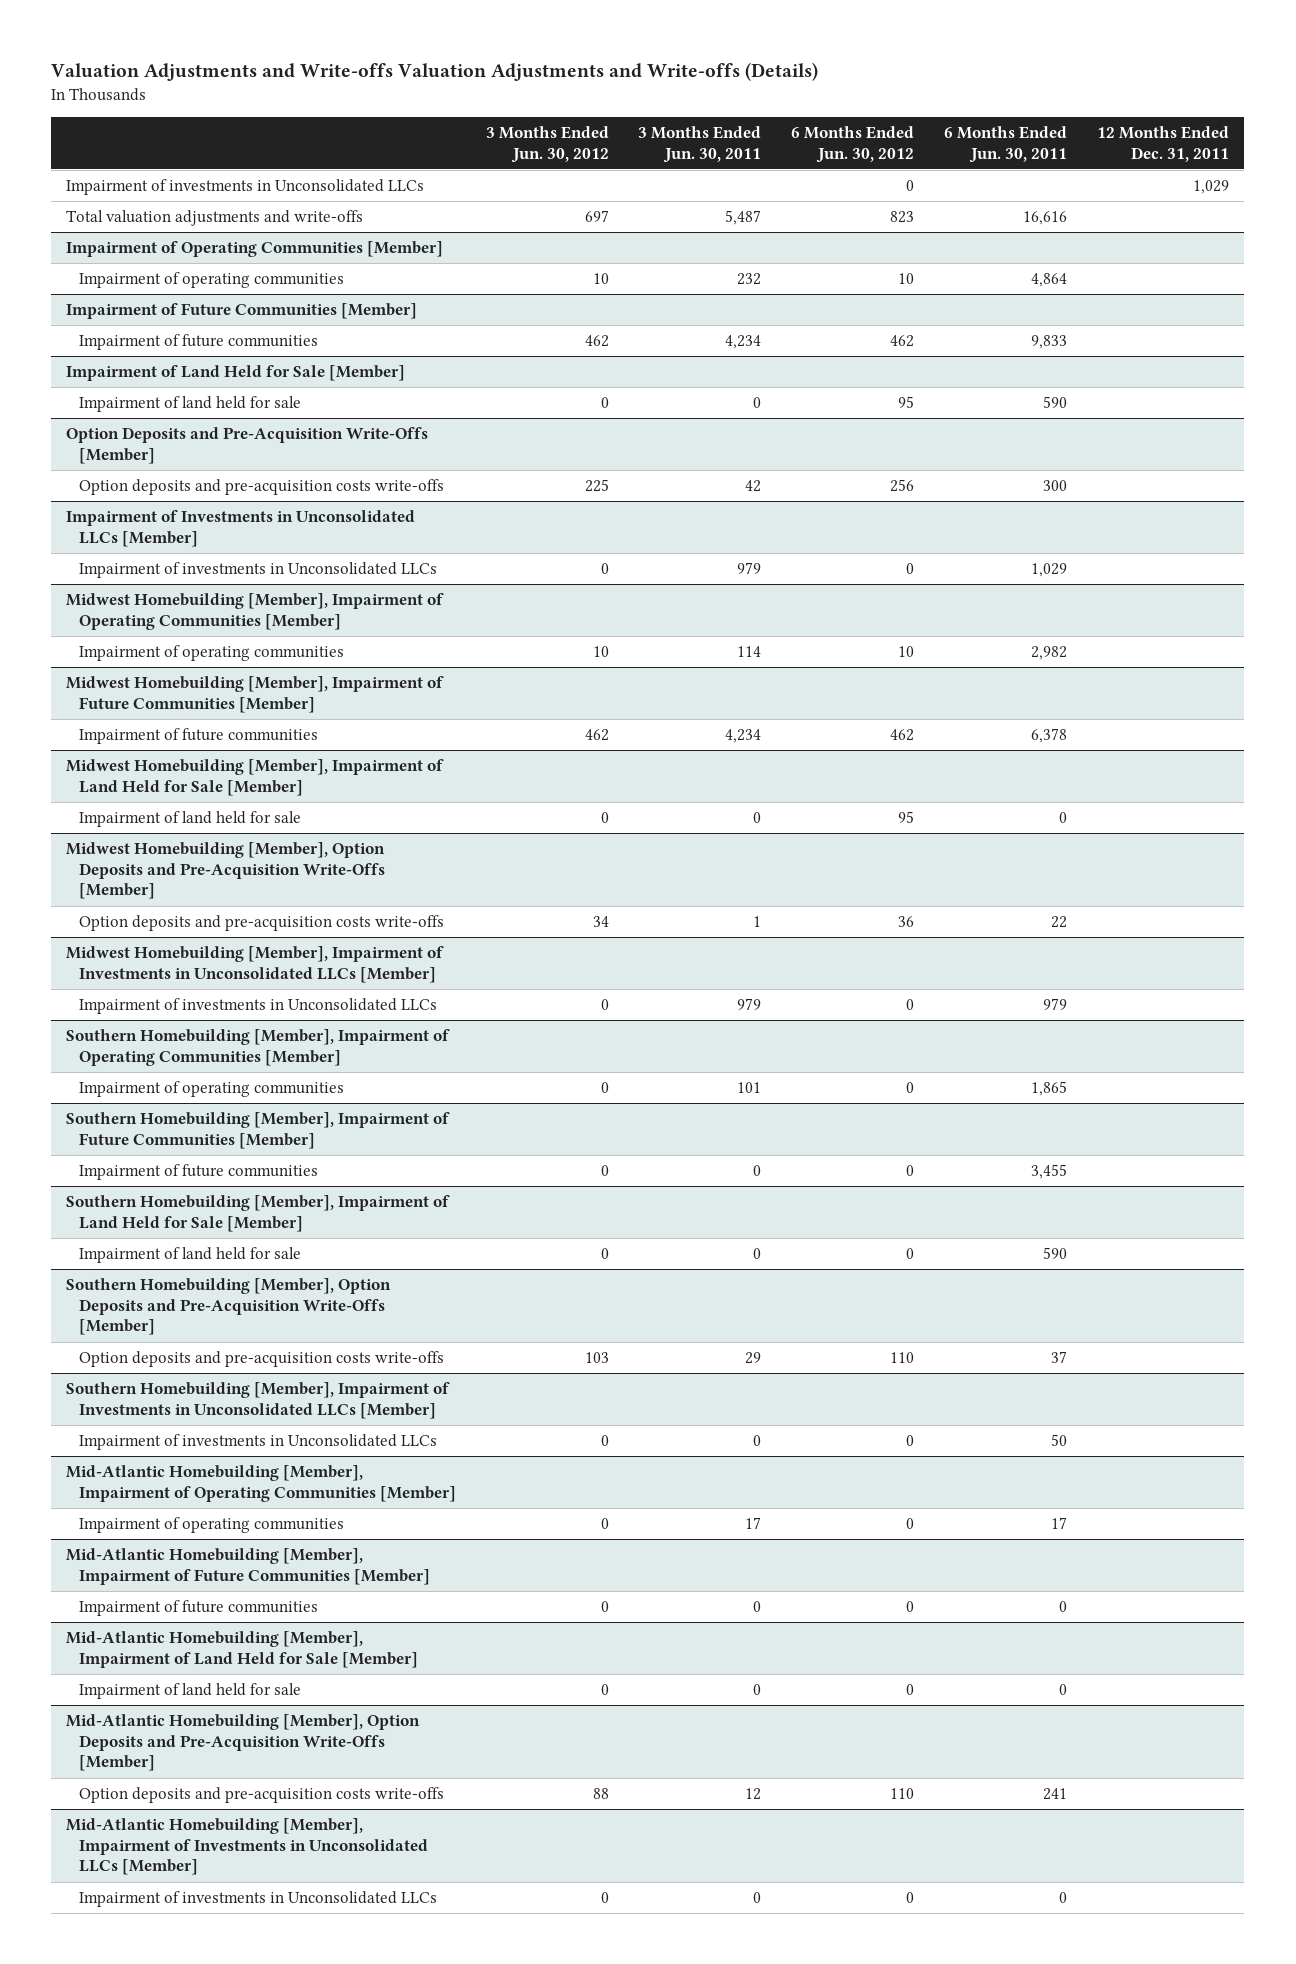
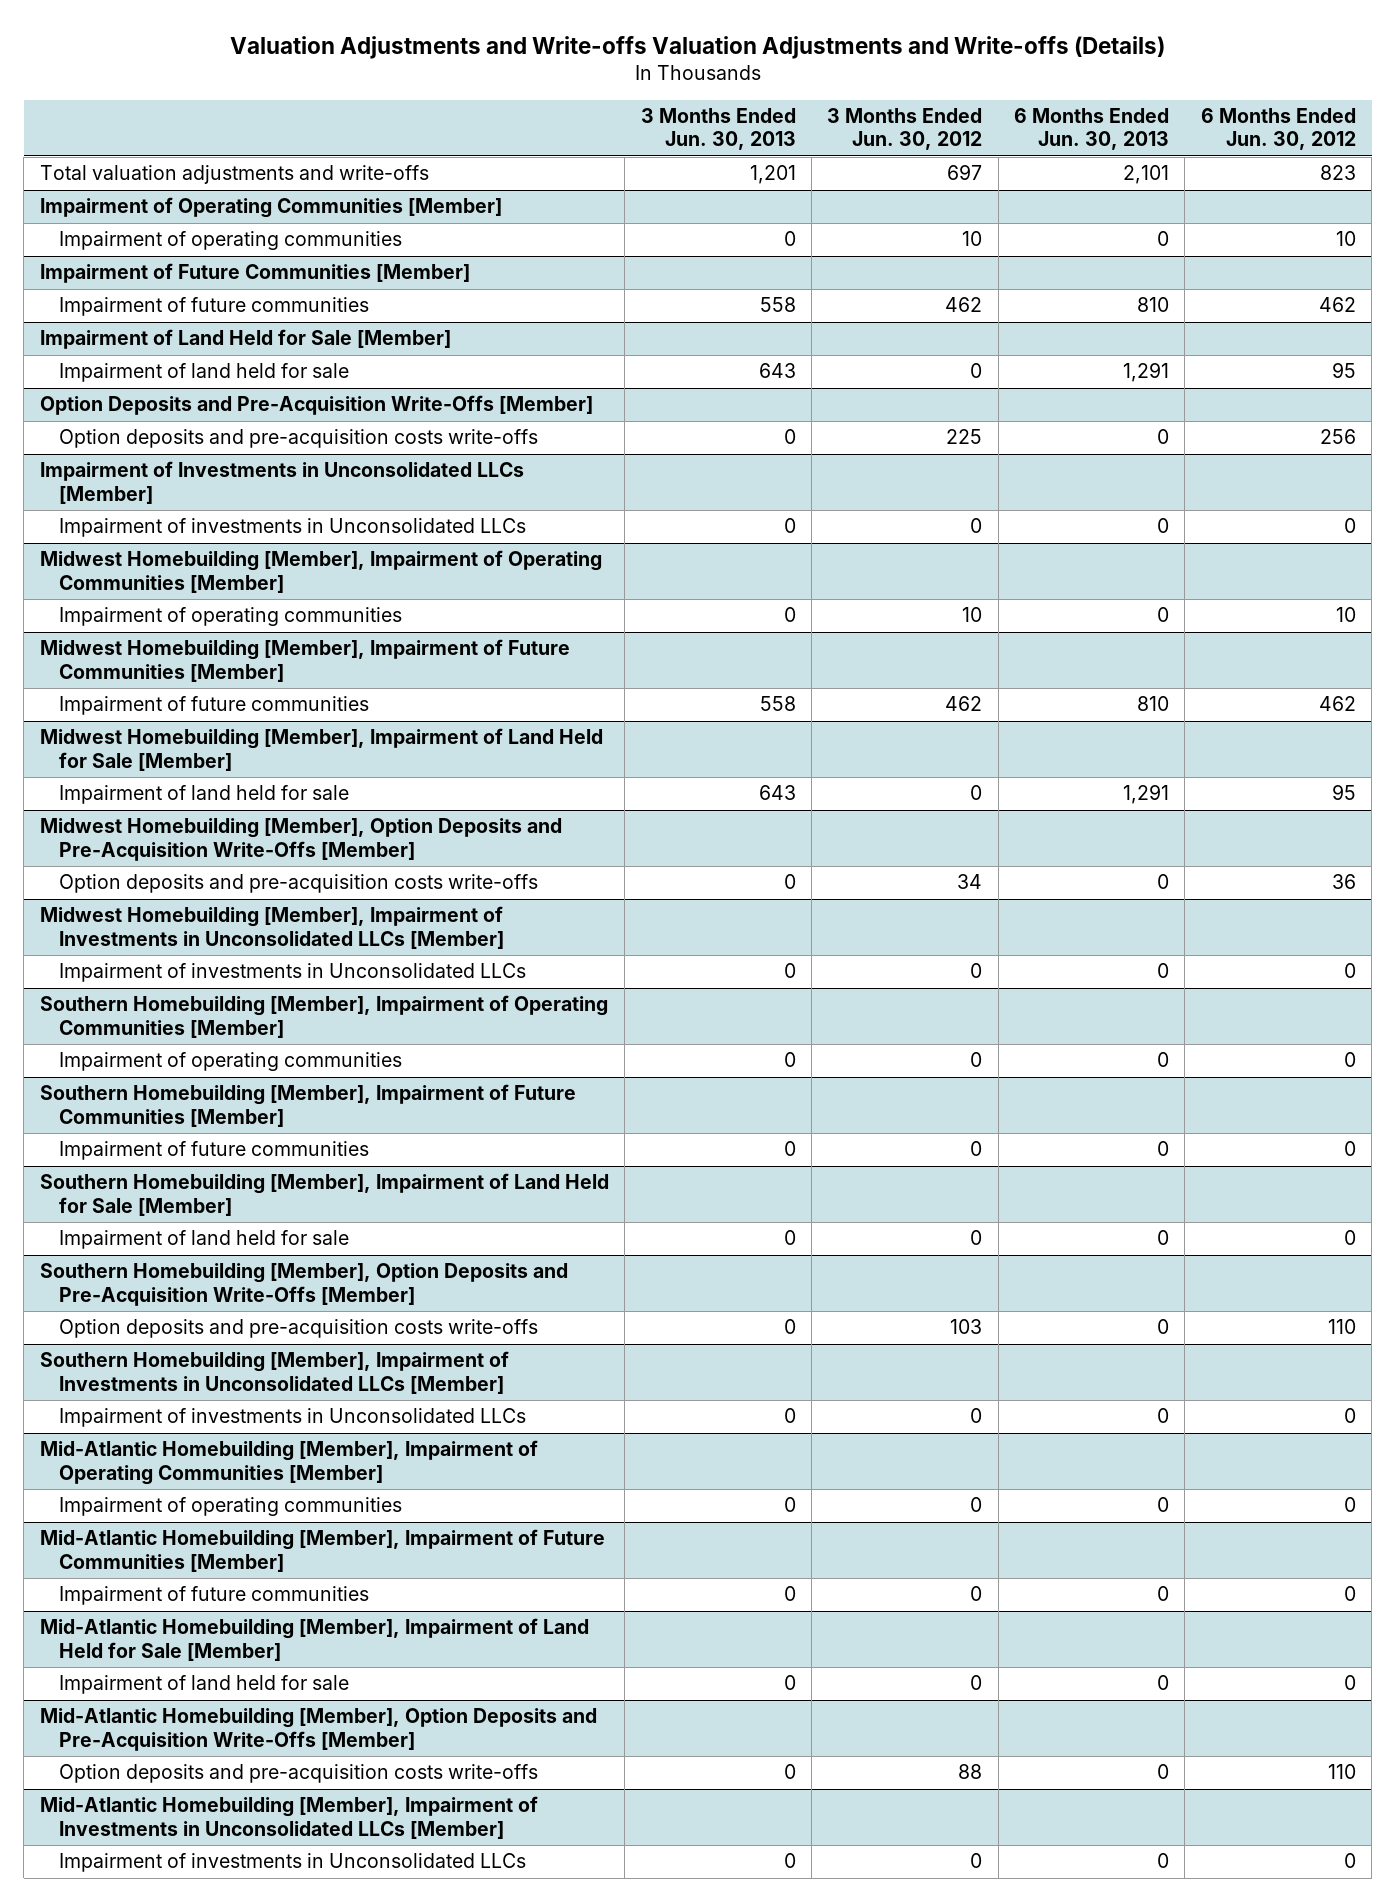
- | 3 Months Ended Jun. 30, 2012 | 3 Months Ended Jun. 30, 2011 | 6 Months Ended Jun. 30, 2012 | 6 Months Ended Jun. 30, 2011 | 12 Months Ended Dec. 31, 2011
+ | 3 Months Ended Jun. 30, 2013 | 3 Months Ended Jun. 30, 2012 | 6 Months Ended Jun. 30, 2013 | 6 Months Ended Jun. 30, 2012
- Impairment of investments in Unconsolidated LLCs | | | 0 | | 1,029

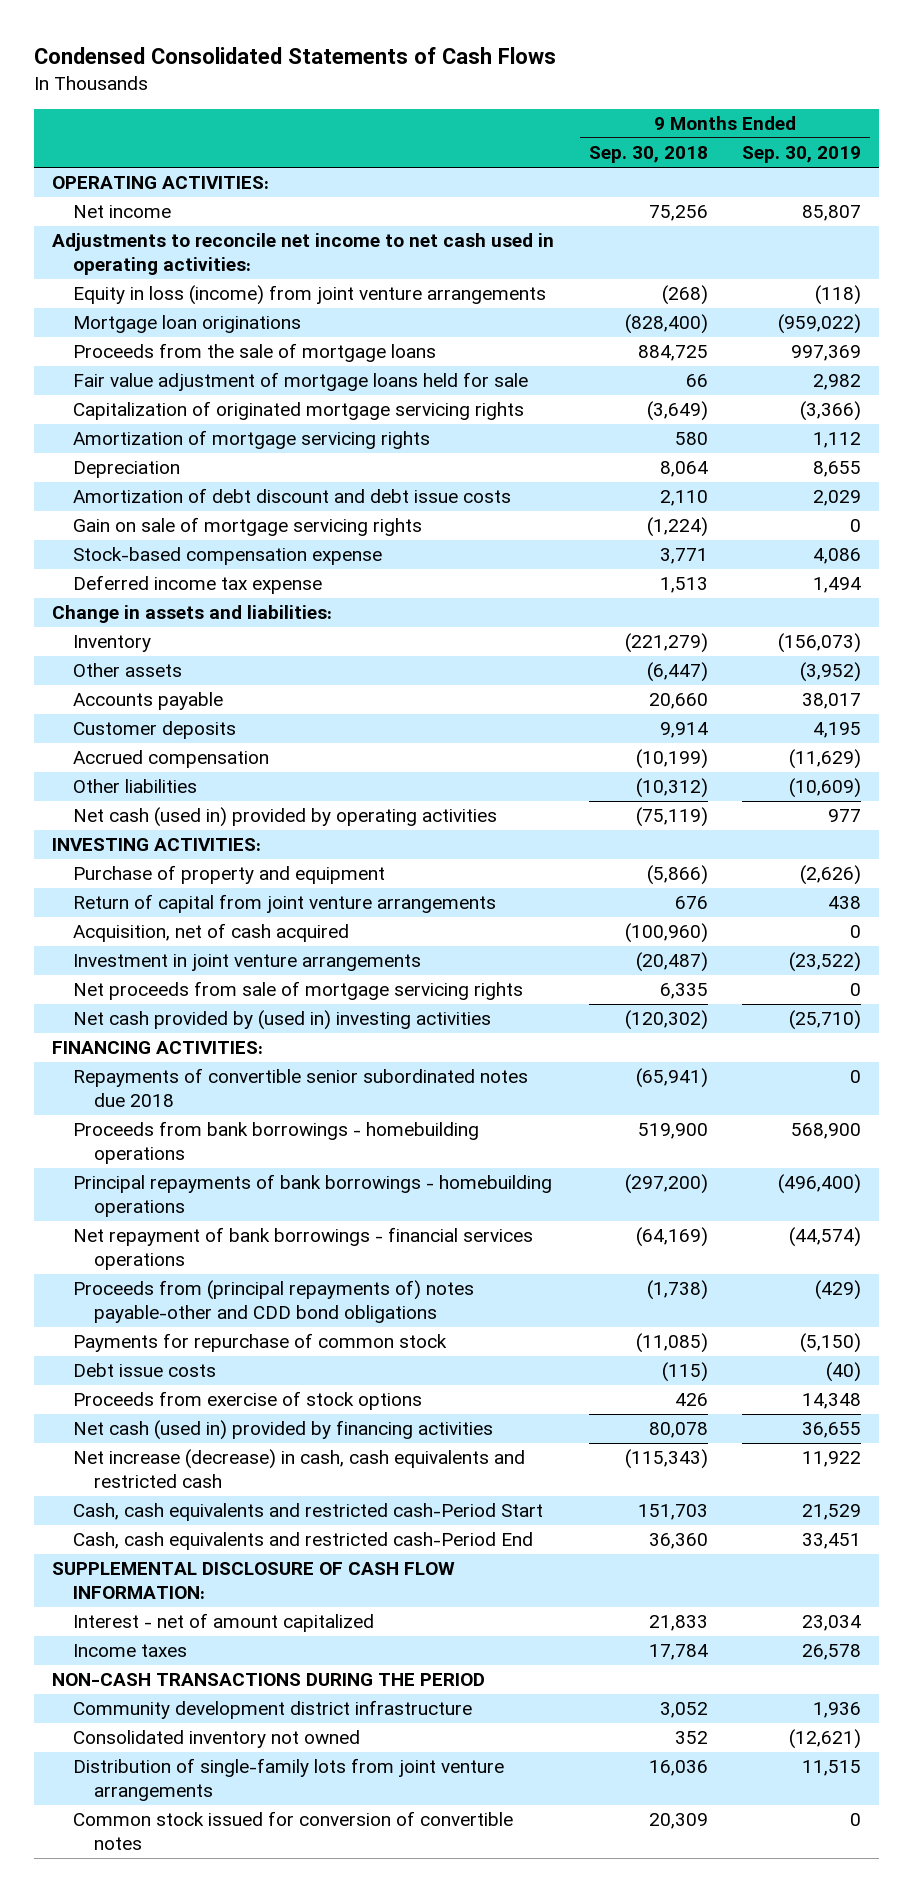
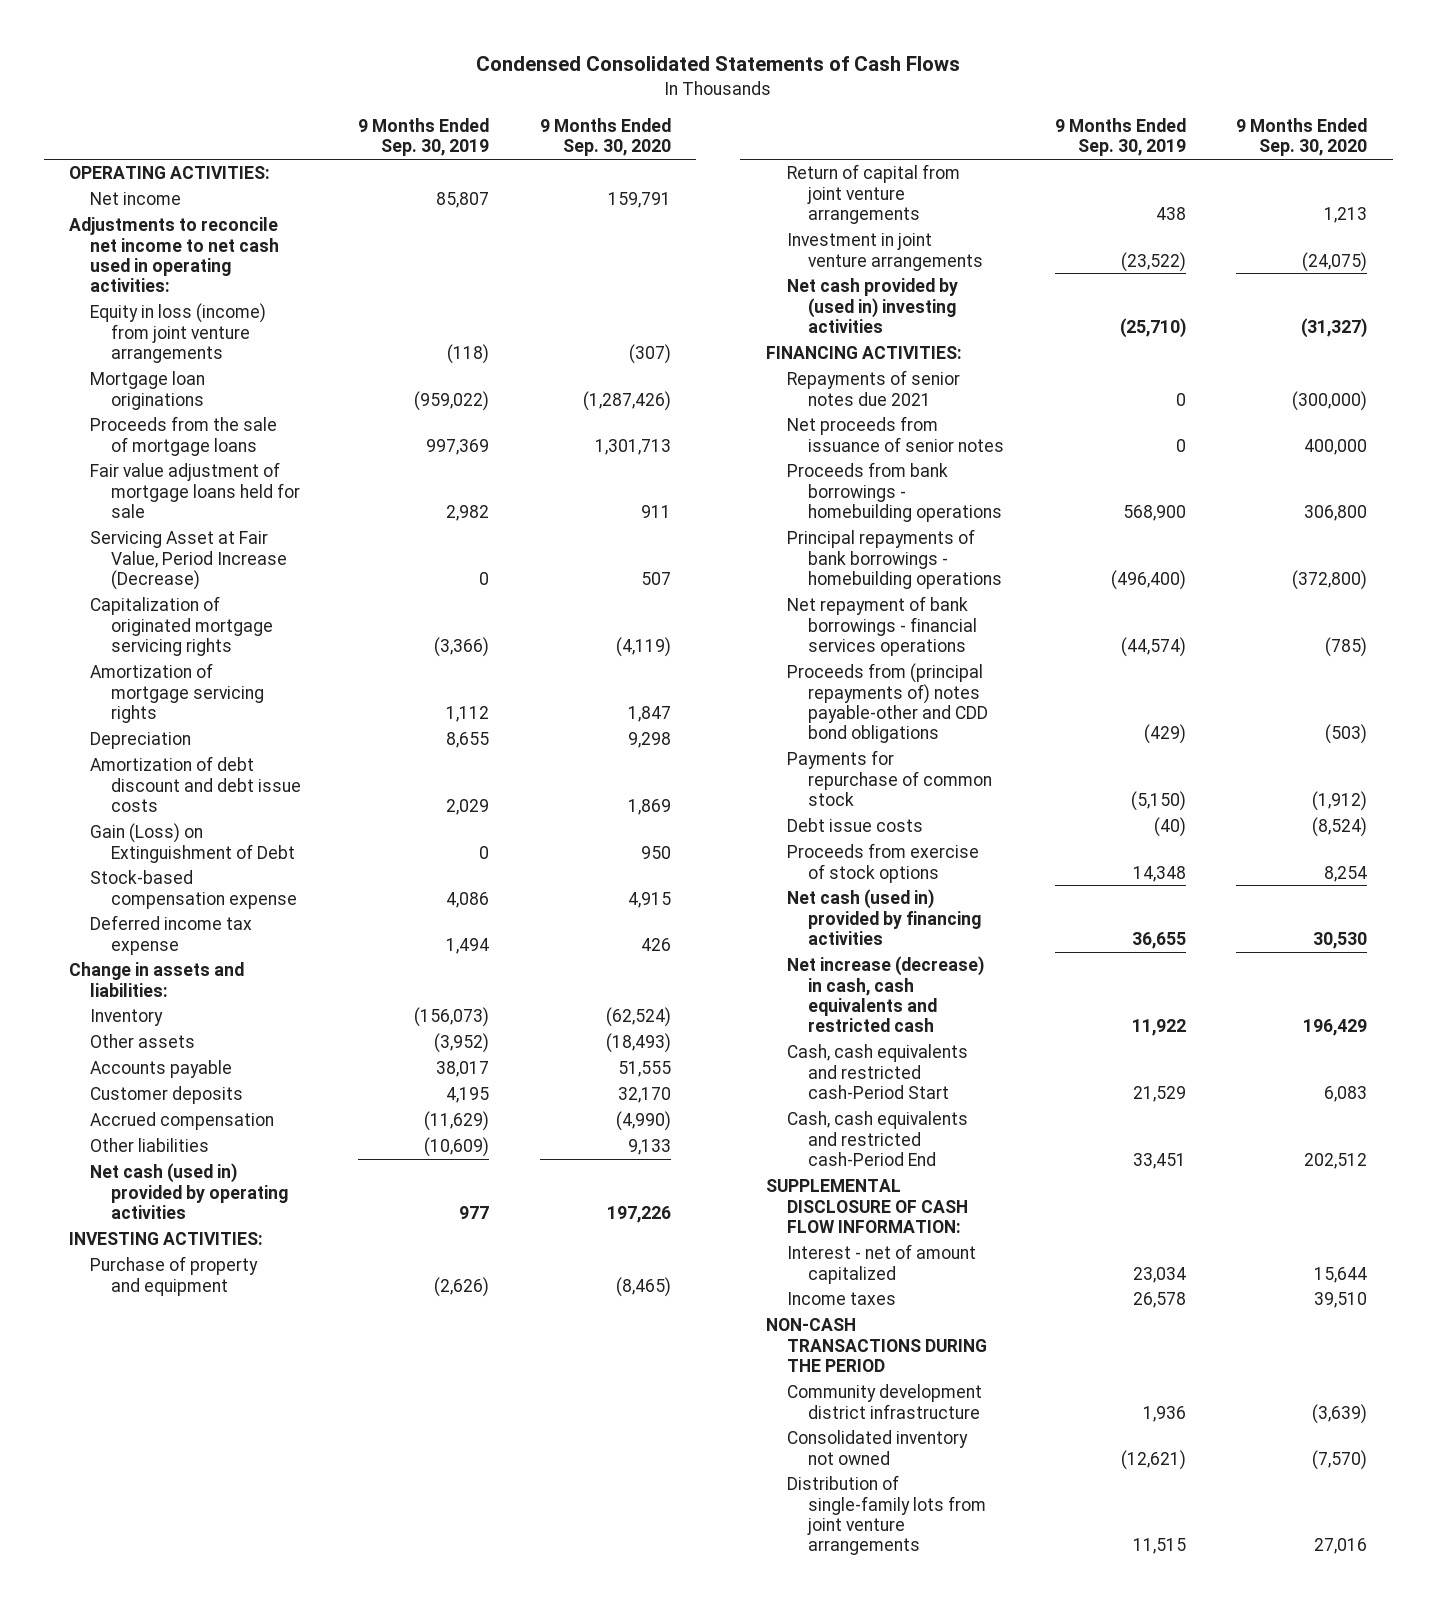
- | 9 Months Ended Sep. 30, 2018 | 9 Months Ended Sep. 30, 2019
+ | 9 Months Ended Sep. 30, 2019 | 9 Months Ended Sep. 30, 2020
+ Servicing Asset at Fair Value, Period Increase (Decrease) | 0 | 507
- Gain on sale of mortgage servicing rights | (1,224) | 0
+ Gain (Loss) on Extinguishment of Debt | 0 | 950
- Acquisition, net of cash acquired | (100,960) | 0
- Net proceeds from sale of mortgage servicing rights | 6,335 | 0
- Repayments of convertible senior subordinated notes due 2018 | (65,941) | 0
+ Repayments of senior notes due 2021 | 0 | (300,000)
+ Net proceeds from issuance of senior notes | 0 | 400,000
- Common stock issued for conversion of convertible notes | 20,309 | 0

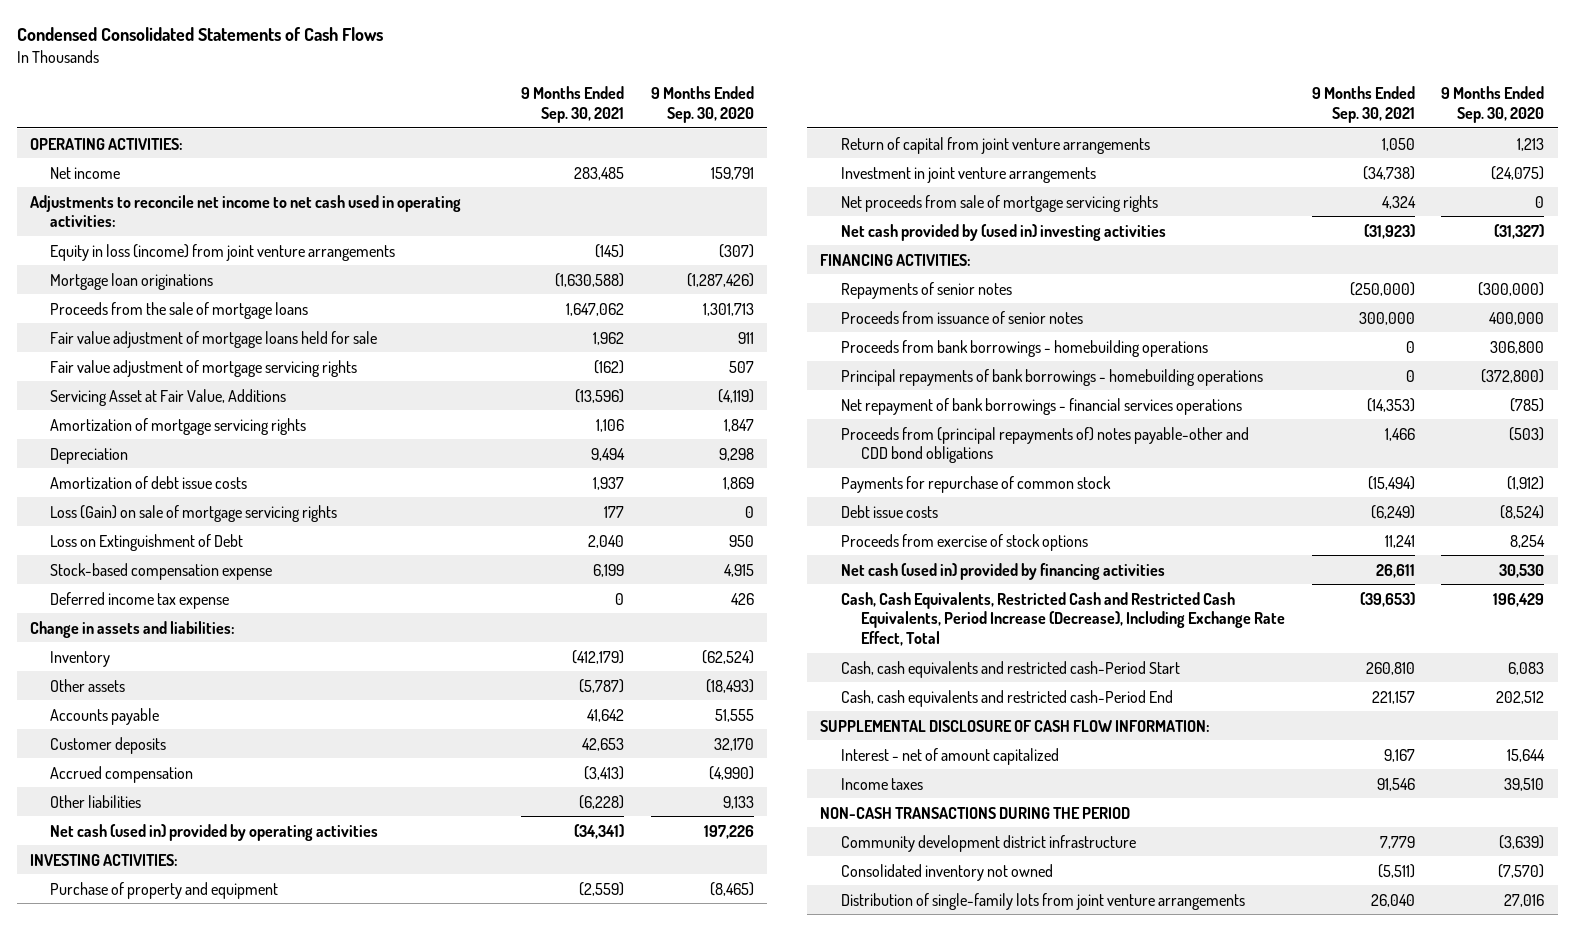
- | 9 Months Ended Sep. 30, 2019 | 9 Months Ended Sep. 30, 2020
+ | 9 Months Ended Sep. 30, 2021 | 9 Months Ended Sep. 30, 2020
- Servicing Asset at Fair Value, Period Increase (Decrease) | 0 | 507
- Capitalization of originated mortgage servicing rights | (3,366) | (4,119)
+ Fair value adjustment of mortgage servicing rights | (162) | 507
+ Servicing Asset at Fair Value, Additions | (13,596) | (4,119)
- Amortization of debt discount and debt issue costs | 2,029 | 1,869
- Gain (Loss) on Extinguishment of Debt | 0 | 950
+ Amortization of debt issue costs | 1,937 | 1,869
+ Loss (Gain) on sale of mortgage servicing rights | 177 | 0
+ Loss on Extinguishment of Debt | 2,040 | 950
+ Net proceeds from sale of mortgage servicing rights | 4,324 | 0
- Repayments of senior notes due 2021 | 0 | (300,000)
- Net proceeds from issuance of senior notes | 0 | 400,000
+ Repayments of senior notes | (250,000) | (300,000)
+ Proceeds from issuance of senior notes | 300,000 | 400,000
- Net increase (decrease) in cash, cash equivalents and restricted cash | 11,922 | 196,429
+ Cash, Cash Equivalents, Restricted Cash and Restricted Cash Equivalents, Period Increase (Decrease), Including Exchange Rate Effect, Total | (39,653) | 196,429

